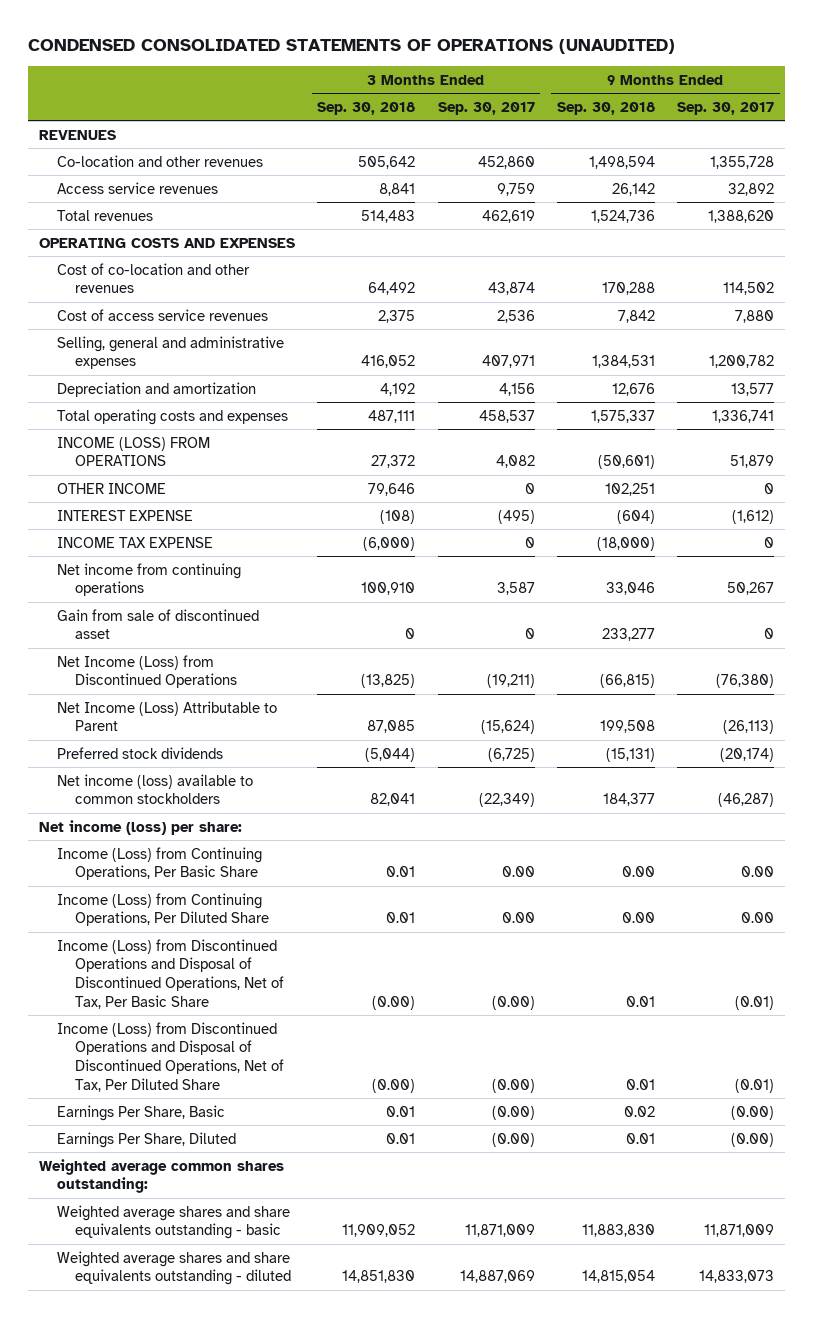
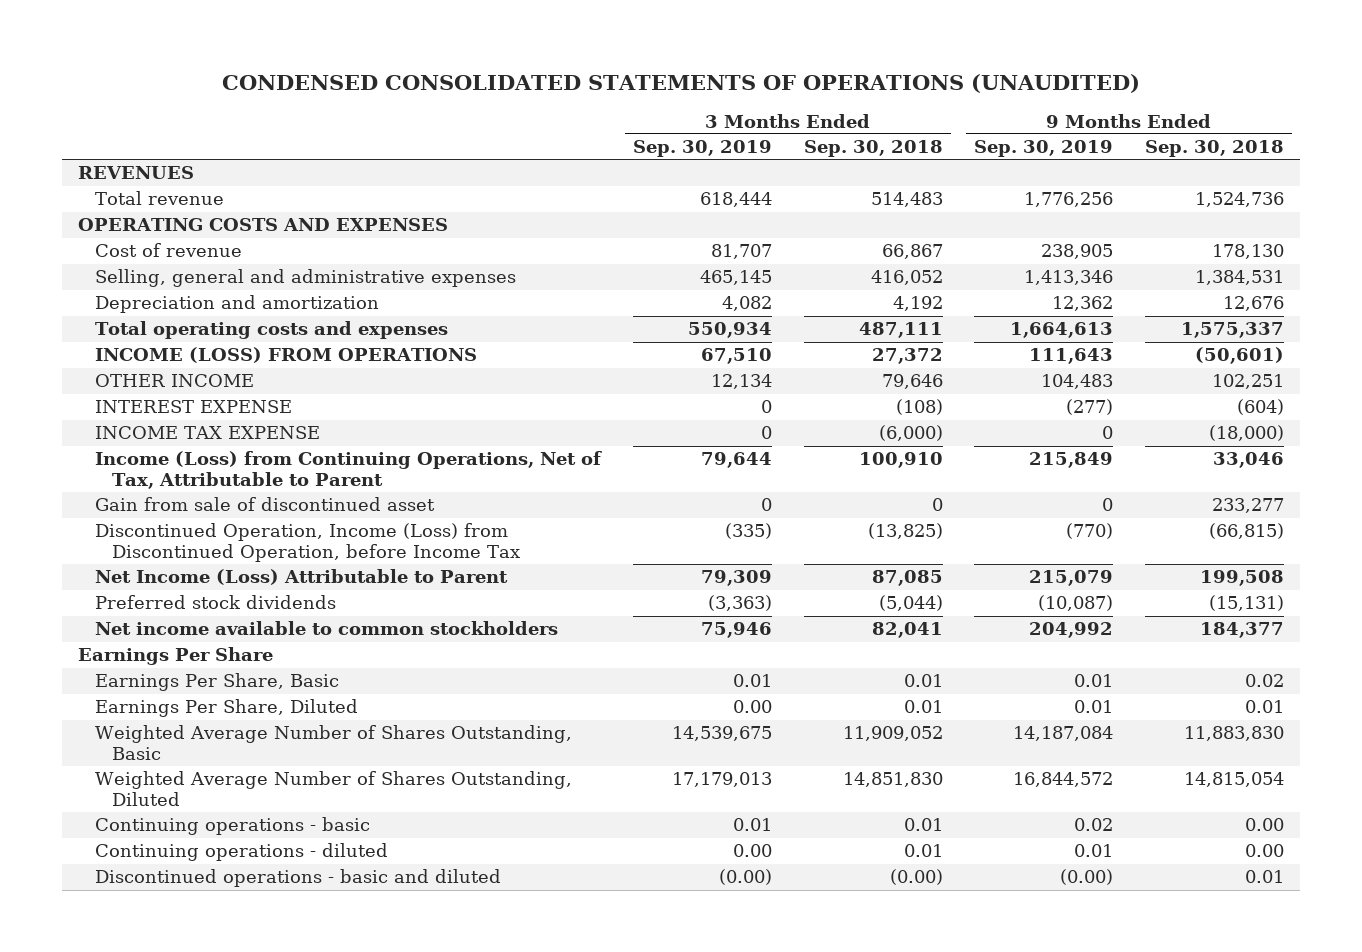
- | 3 Months Ended Sep. 30, 2018 | 3 Months Ended Sep. 30, 2017 | 9 Months Ended Sep. 30, 2018 | 9 Months Ended Sep. 30, 2017
+ | 3 Months Ended Sep. 30, 2019 | 3 Months Ended Sep. 30, 2018 | 9 Months Ended Sep. 30, 2019 | 9 Months Ended Sep. 30, 2018
- Co-location and other revenues | 505,642 | 452,860 | 1,498,594 | 1,355,728
- Access service revenues | 8,841 | 9,759 | 26,142 | 32,892
- Total revenues | 514,483 | 462,619 | 1,524,736 | 1,388,620
+ Total revenue | 618,444 | 514,483 | 1,776,256 | 1,524,736
- Cost of co-location and other revenues | 64,492 | 43,874 | 170,288 | 114,502
- Cost of access service revenues | 2,375 | 2,536 | 7,842 | 7,880
+ Cost of revenue | 81,707 | 66,867 | 238,905 | 178,130
- Net income from continuing operations | 100,910 | 3,587 | 33,046 | 50,267
+ Income (Loss) from Continuing Operations, Net of Tax, Attributable to Parent | 79,644 | 100,910 | 215,849 | 33,046
- Net Income (Loss) from Discontinued Operations | (13,825) | (19,211) | (66,815) | (76,380)
+ Discontinued Operation, Income (Loss) from Discontinued Operation, before Income Tax | (335) | (13,825) | (770) | (66,815)
- Net income (loss) available to common stockholders | 82,041 | (22,349) | 184,377 | (46,287)
- Net income (loss) per share:
- Income (Loss) from Continuing Operations, Per Basic Share | 0.01 | 0.00 | 0.00 | 0.00
- Income (Loss) from Continuing Operations, Per Diluted Share | 0.01 | 0.00 | 0.00 | 0.00
- Income (Loss) from Discontinued Operations and Disposal of Discontinued Operations, Net of Tax, Per Basic Share | (0.00) | (0.00) | 0.01 | (0.01)
- Income (Loss) from Discontinued Operations and Disposal of Discontinued Operations, Net of Tax, Per Diluted Share | (0.00) | (0.00) | 0.01 | (0.01)
+ Net income available to common stockholders | 75,946 | 82,041 | 204,992 | 184,377
+ Earnings Per Share
- Weighted average common shares outstanding:
- Weighted average shares and share equivalents outstanding - basic | 11,909,052 | 11,871,009 | 11,883,830 | 11,871,009
- Weighted average shares and share equivalents outstanding - diluted | 14,851,830 | 14,887,069 | 14,815,054 | 14,833,073
+ Weighted Average Number of Shares Outstanding, Basic | 14,539,675 | 11,909,052 | 14,187,084 | 11,883,830
+ Weighted Average Number of Shares Outstanding, Diluted | 17,179,013 | 14,851,830 | 16,844,572 | 14,815,054
+ Continuing operations - basic | 0.01 | 0.01 | 0.02 | 0.00
+ Continuing operations - diluted | 0.00 | 0.01 | 0.01 | 0.00
+ Discontinued operations - basic and diluted | (0.00) | (0.00) | (0.00) | 0.01

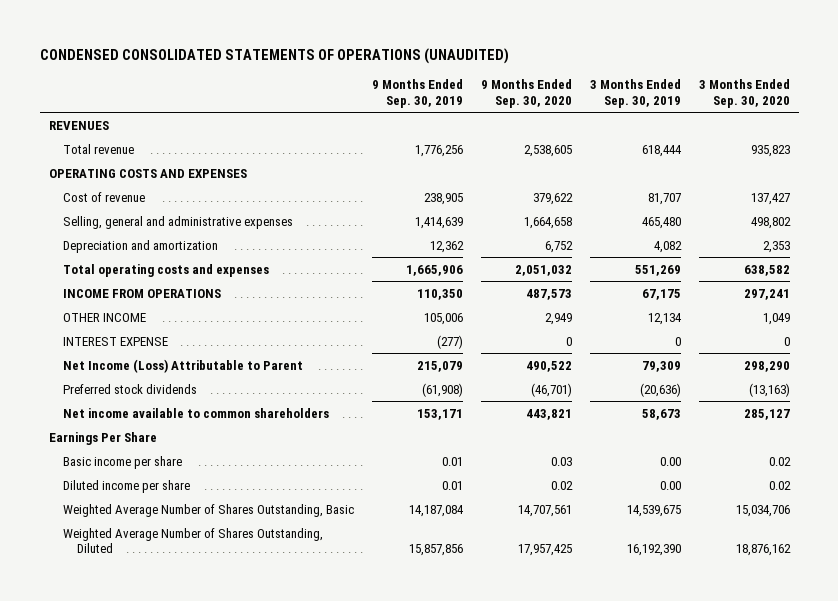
- | 3 Months Ended Sep. 30, 2019 | 3 Months Ended Sep. 30, 2018 | 9 Months Ended Sep. 30, 2019 | 9 Months Ended Sep. 30, 2018
+ | 9 Months Ended Sep. 30, 2019 | 9 Months Ended Sep. 30, 2020 | 3 Months Ended Sep. 30, 2019 | 3 Months Ended Sep. 30, 2020
- Selling, general and administrative expenses | 465,145 | 416,052 | 1,413,346 | 1,384,531
+ Selling, general and administrative expenses | 1,414,639 | 1,664,658 | 465,480 | 498,802
- Total operating costs and expenses | 550,934 | 487,111 | 1,664,613 | 1,575,337
- INCOME (LOSS) FROM OPERATIONS | 67,510 | 27,372 | 111,643 | (50,601)
- OTHER INCOME | 12,134 | 79,646 | 104,483 | 102,251
+ Total operating costs and expenses | 1,665,906 | 2,051,032 | 551,269 | 638,582
+ INCOME FROM OPERATIONS | 110,350 | 487,573 | 67,175 | 297,241
+ OTHER INCOME | 105,006 | 2,949 | 12,134 | 1,049
- INCOME TAX EXPENSE | 0 | (6,000) | 0 | (18,000)
- Income (Loss) from Continuing Operations, Net of Tax, Attributable to Parent | 79,644 | 100,910 | 215,849 | 33,046
- Gain from sale of discontinued asset | 0 | 0 | 0 | 233,277
- Discontinued Operation, Income (Loss) from Discontinued Operation, before Income Tax | (335) | (13,825) | (770) | (66,815)
- Preferred stock dividends | (3,363) | (5,044) | (10,087) | (15,131)
- Net income available to common stockholders | 75,946 | 82,041 | 204,992 | 184,377
+ Preferred stock dividends | (61,908) | (46,701) | (20,636) | (13,163)
+ Net income available to common shareholders | 153,171 | 443,821 | 58,673 | 285,127
- Earnings Per Share, Basic | 0.01 | 0.01 | 0.01 | 0.02
- Earnings Per Share, Diluted | 0.00 | 0.01 | 0.01 | 0.01
+ Basic income per share | 0.01 | 0.03 | 0.00 | 0.02
+ Diluted income per share | 0.01 | 0.02 | 0.00 | 0.02
- Weighted Average Number of Shares Outstanding, Diluted | 17,179,013 | 14,851,830 | 16,844,572 | 14,815,054
- Continuing operations - basic | 0.01 | 0.01 | 0.02 | 0.00
- Continuing operations - diluted | 0.00 | 0.01 | 0.01 | 0.00
- Discontinued operations - basic and diluted | (0.00) | (0.00) | (0.00) | 0.01
+ Weighted Average Number of Shares Outstanding, Diluted | 15,857,856 | 17,957,425 | 16,192,390 | 18,876,162

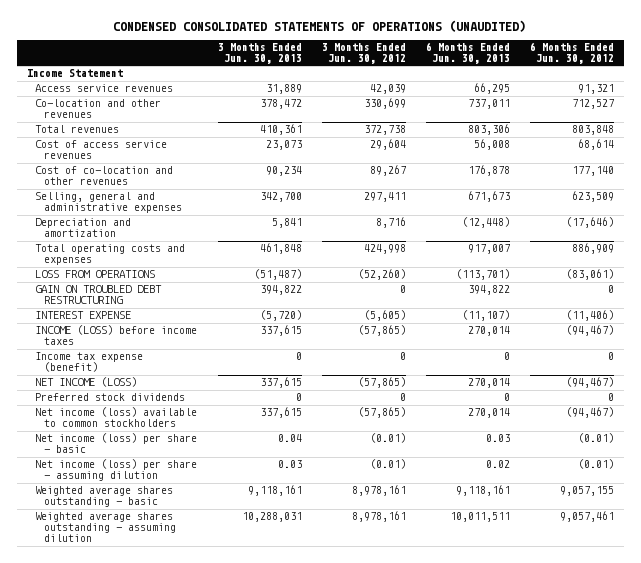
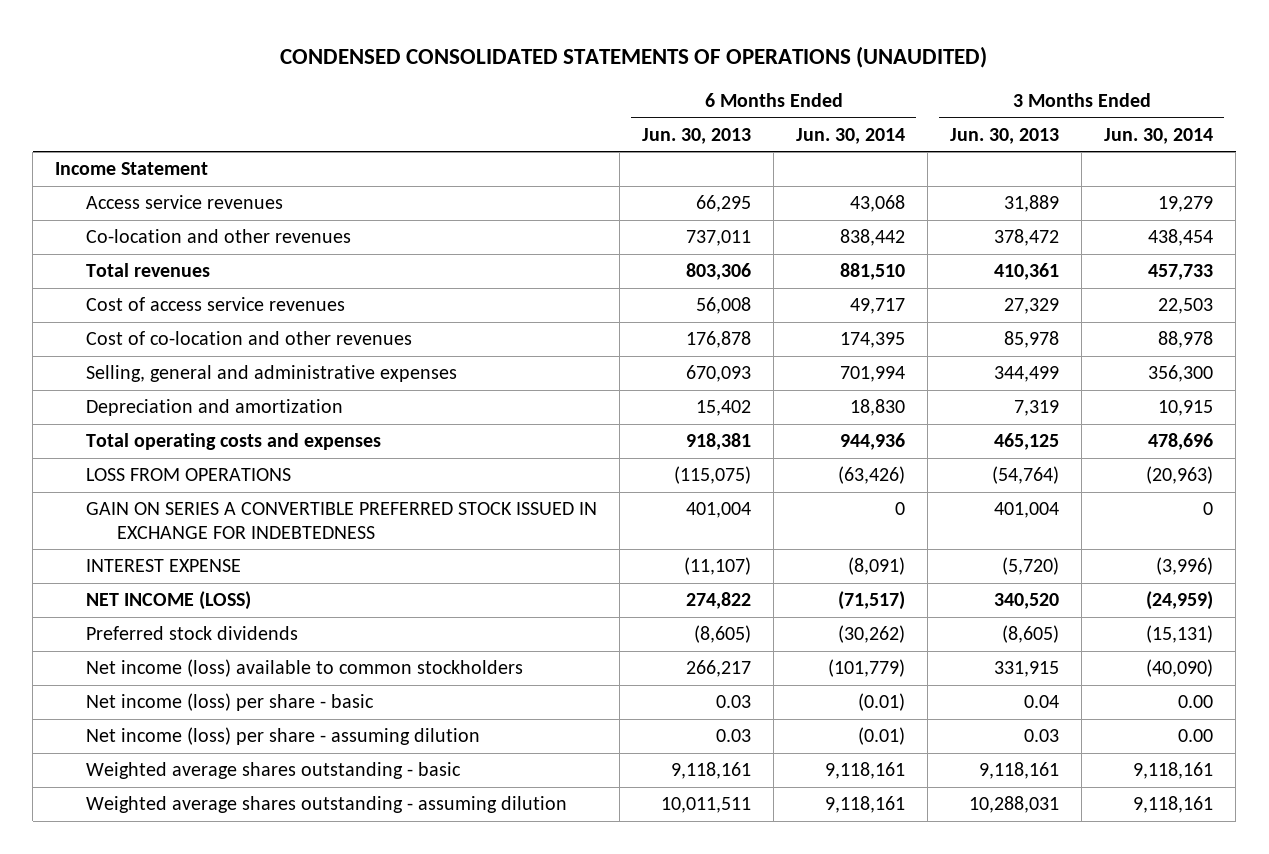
- | 3 Months Ended Jun. 30, 2013 | 3 Months Ended Jun. 30, 2012 | 6 Months Ended Jun. 30, 2013 | 6 Months Ended Jun. 30, 2012
+ | 6 Months Ended Jun. 30, 2013 | 6 Months Ended Jun. 30, 2014 | 3 Months Ended Jun. 30, 2013 | 3 Months Ended Jun. 30, 2014
- Cost of access service revenues | 23,073 | 29,604 | 56,008 | 68,614
- Cost of co-location and other revenues | 90,234 | 89,267 | 176,878 | 177,140
- Selling, general and administrative expenses | 342,700 | 297,411 | 671,673 | 623,509
- Depreciation and amortization | 5,841 | 8,716 | (12,448) | (17,646)
- Total operating costs and expenses | 461,848 | 424,998 | 917,007 | 886,909
- LOSS FROM OPERATIONS | (51,487) | (52,260) | (113,701) | (83,061)
- GAIN ON TROUBLED DEBT RESTRUCTURING | 394,822 | 0 | 394,822 | 0
+ Cost of access service revenues | 56,008 | 49,717 | 27,329 | 22,503
+ Cost of co-location and other revenues | 176,878 | 174,395 | 85,978 | 88,978
+ Selling, general and administrative expenses | 670,093 | 701,994 | 344,499 | 356,300
+ Depreciation and amortization | 15,402 | 18,830 | 7,319 | 10,915
+ Total operating costs and expenses | 918,381 | 944,936 | 465,125 | 478,696
+ LOSS FROM OPERATIONS | (115,075) | (63,426) | (54,764) | (20,963)
+ GAIN ON SERIES A CONVERTIBLE PREFERRED STOCK ISSUED IN EXCHANGE FOR INDEBTEDNESS | 401,004 | 0 | 401,004 | 0
- INCOME (LOSS) before income taxes | 337,615 | (57,865) | 270,014 | (94,467)
- Income tax expense (benefit) | 0 | 0 | 0 | 0
- NET INCOME (LOSS) | 337,615 | (57,865) | 270,014 | (94,467)
- Preferred stock dividends | 0 | 0 | 0 | 0
- Net income (loss) available to common stockholders | 337,615 | (57,865) | 270,014 | (94,467)
+ NET INCOME (LOSS) | 274,822 | (71,517) | 340,520 | (24,959)
+ Preferred stock dividends | (8,605) | (30,262) | (8,605) | (15,131)
+ Net income (loss) available to common stockholders | 266,217 | (101,779) | 331,915 | (40,090)
- Net income (loss) per share - assuming dilution | 0.03 | (0.01) | 0.02 | (0.01)
+ Net income (loss) per share - assuming dilution | 0.03 | (0.01) | 0.03 | 0.00

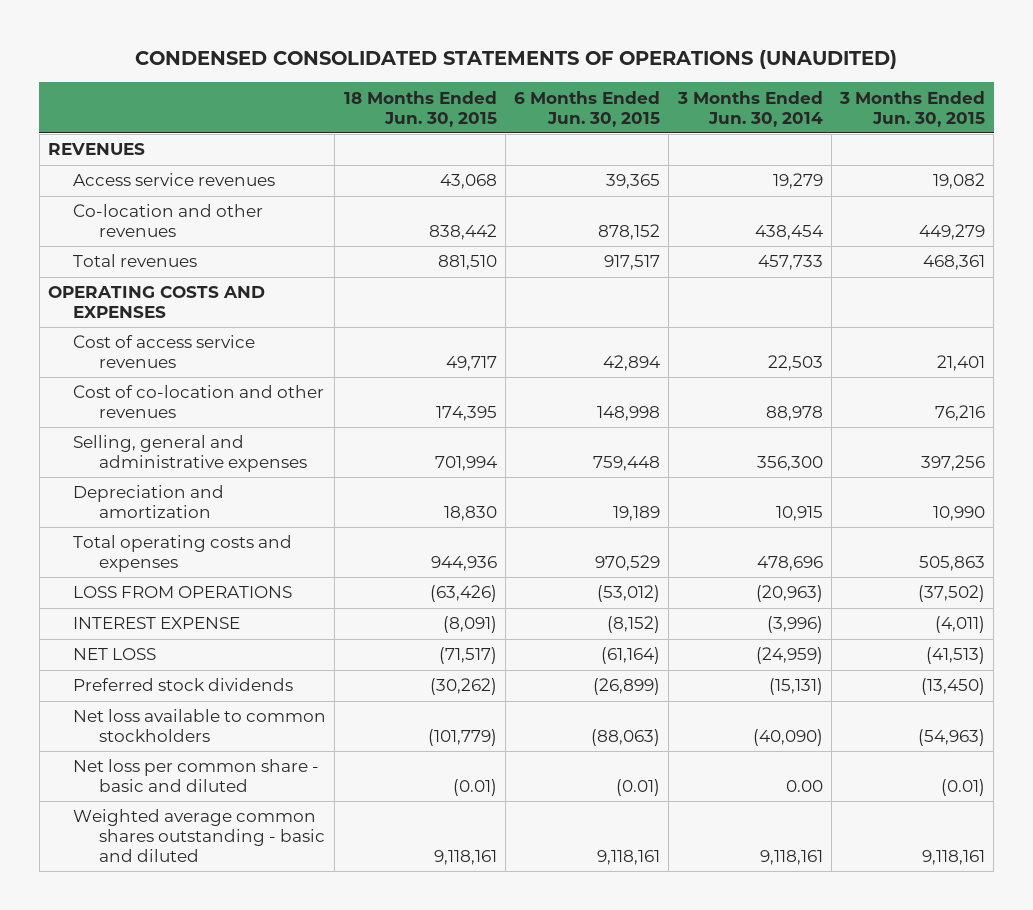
- | 6 Months Ended Jun. 30, 2013 | 6 Months Ended Jun. 30, 2014 | 3 Months Ended Jun. 30, 2013 | 3 Months Ended Jun. 30, 2014
+ | 18 Months Ended Jun. 30, 2015 | 6 Months Ended Jun. 30, 2015 | 3 Months Ended Jun. 30, 2014 | 3 Months Ended Jun. 30, 2015
- Income Statement
+ REVENUES
+ OPERATING COSTS AND EXPENSES
- GAIN ON SERIES A CONVERTIBLE PREFERRED STOCK ISSUED IN EXCHANGE FOR INDEBTEDNESS | 401,004 | 0 | 401,004 | 0
- NET INCOME (LOSS) | 274,822 | (71,517) | 340,520 | (24,959)
+ NET LOSS | (71,517) | (61,164) | (24,959) | (41,513)
- Net income (loss) available to common stockholders | 266,217 | (101,779) | 331,915 | (40,090)
- Net income (loss) per share - basic | 0.03 | (0.01) | 0.04 | 0.00
- Net income (loss) per share - assuming dilution | 0.03 | (0.01) | 0.03 | 0.00
- Weighted average shares outstanding - basic | 9,118,161 | 9,118,161 | 9,118,161 | 9,118,161
- Weighted average shares outstanding - assuming dilution | 10,011,511 | 9,118,161 | 10,288,031 | 9,118,161
+ Net loss available to common stockholders | (101,779) | (88,063) | (40,090) | (54,963)
+ Net loss per common share - basic and diluted | (0.01) | (0.01) | 0.00 | (0.01)
+ Weighted average common shares outstanding - basic and diluted | 9,118,161 | 9,118,161 | 9,118,161 | 9,118,161

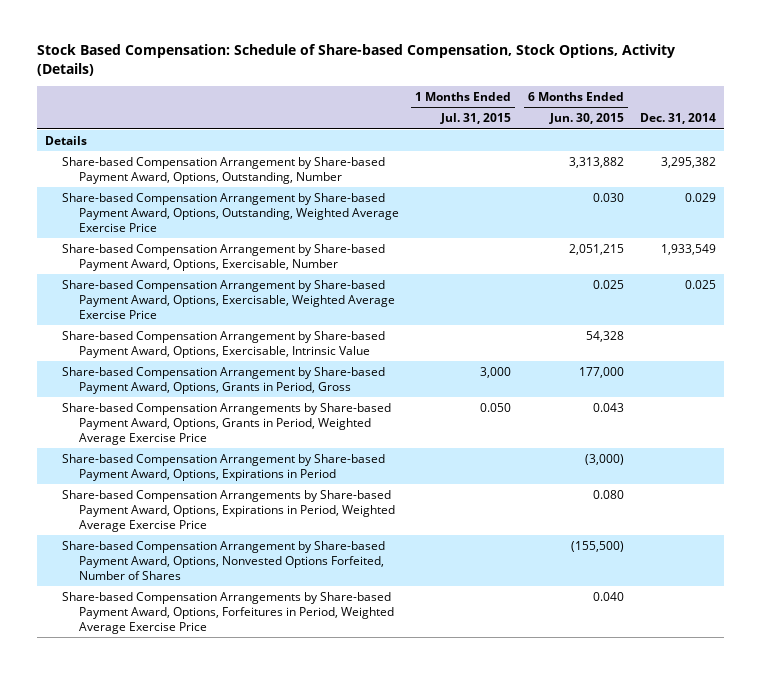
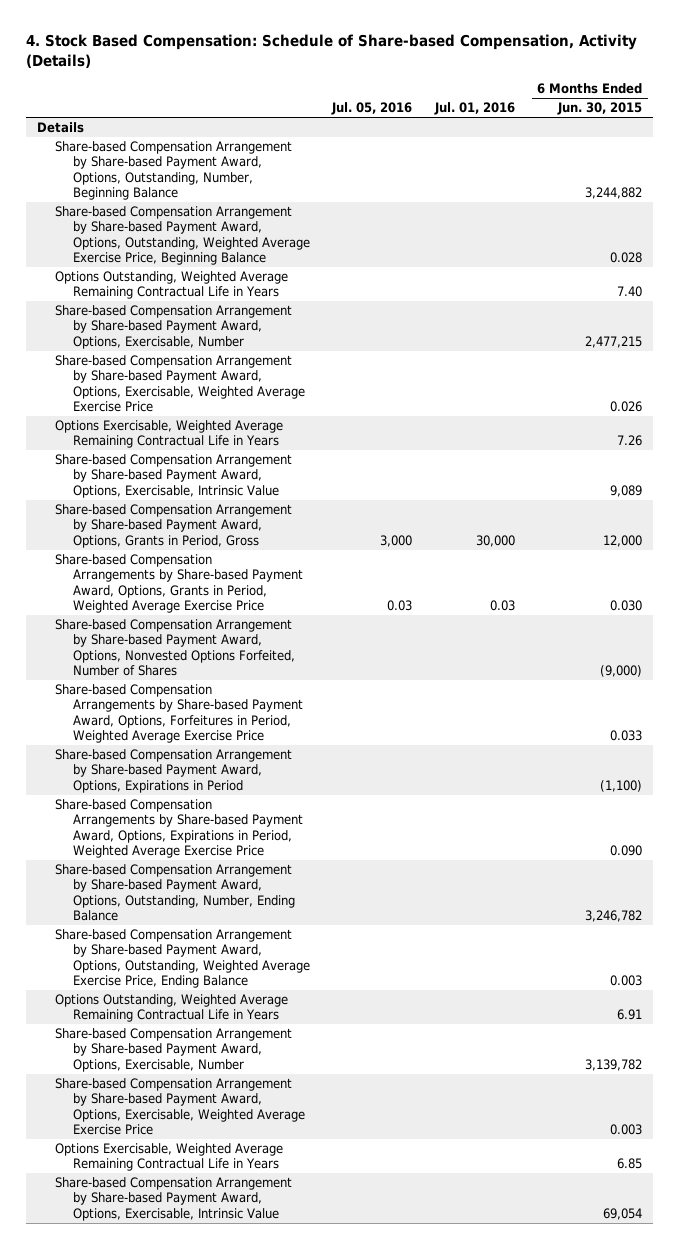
- Stock Based Compensation: Schedule of Share-based Compensation, Stock Options, Activity (Details)
+ 4. Stock Based Compensation: Schedule of Share-based Compensation, Activity (Details)
- | 1 Months Ended Jul. 31, 2015 | 6 Months Ended Jun. 30, 2015 | Dec. 31, 2014
+ | Jul. 05, 2016 | Jul. 01, 2016 | 6 Months Ended Jun. 30, 2015
- Share-based Compensation Arrangement by Share-based Payment Award, Options, Outstanding, Number | | 3,313,882 | 3,295,382
- Share-based Compensation Arrangement by Share-based Payment Award, Options, Outstanding, Weighted Average Exercise Price | | 0.030 | 0.029
- Share-based Compensation Arrangement by Share-based Payment Award, Options, Exercisable, Number | | 2,051,215 | 1,933,549
- Share-based Compensation Arrangement by Share-based Payment Award, Options, Exercisable, Weighted Average Exercise Price | | 0.025 | 0.025
- Share-based Compensation Arrangement by Share-based Payment Award, Options, Exercisable, Intrinsic Value | | 54,328 |
- Share-based Compensation Arrangement by Share-based Payment Award, Options, Grants in Period, Gross | 3,000 | 177,000 |
- Share-based Compensation Arrangements by Share-based Payment Award, Options, Grants in Period, Weighted Average Exercise Price | 0.050 | 0.043 |
- Share-based Compensation Arrangement by Share-based Payment Award, Options, Expirations in Period | | (3,000) |
- Share-based Compensation Arrangements by Share-based Payment Award, Options, Expirations in Period, Weighted Average Exercise Price | | 0.080 |
- Share-based Compensation Arrangement by Share-based Payment Award, Options, Nonvested Options Forfeited, Number of Shares | | (155,500) |
- Share-based Compensation Arrangements by Share-based Payment Award, Options, Forfeitures in Period, Weighted Average Exercise Price | | 0.040 |
+ Share-based Compensation Arrangement by Share-based Payment Award, Options, Outstanding, Number, Beginning Balance | | | 3,244,882
+ Share-based Compensation Arrangement by Share-based Payment Award, Options, Outstanding, Weighted Average Exercise Price, Beginning Balance | | | 0.028
+ Options Outstanding, Weighted Average Remaining Contractual Life in Years | | | 7.40
+ Share-based Compensation Arrangement by Share-based Payment Award, Options, Exercisable, Number | | | 2,477,215
+ Share-based Compensation Arrangement by Share-based Payment Award, Options, Exercisable, Weighted Average Exercise Price | | | 0.026
+ Options Exercisable, Weighted Average Remaining Contractual Life in Years | | | 7.26
+ Share-based Compensation Arrangement by Share-based Payment Award, Options, Exercisable, Intrinsic Value | | | 9,089
+ Share-based Compensation Arrangement by Share-based Payment Award, Options, Grants in Period, Gross | 3,000 | 30,000 | 12,000
+ Share-based Compensation Arrangements by Share-based Payment Award, Options, Grants in Period, Weighted Average Exercise Price | 0.03 | 0.03 | 0.030
+ Share-based Compensation Arrangement by Share-based Payment Award, Options, Nonvested Options Forfeited, Number of Shares | | | (9,000)
+ Share-based Compensation Arrangements by Share-based Payment Award, Options, Forfeitures in Period, Weighted Average Exercise Price | | | 0.033
+ Share-based Compensation Arrangement by Share-based Payment Award, Options, Expirations in Period | | | (1,100)
+ Share-based Compensation Arrangements by Share-based Payment Award, Options, Expirations in Period, Weighted Average Exercise Price | | | 0.090
+ Share-based Compensation Arrangement by Share-based Payment Award, Options, Outstanding, Number, Ending Balance | | | 3,246,782
+ Share-based Compensation Arrangement by Share-based Payment Award, Options, Outstanding, Weighted Average Exercise Price, Ending Balance | | | 0.003
+ Options Outstanding, Weighted Average Remaining Contractual Life in Years | | | 6.91
+ Share-based Compensation Arrangement by Share-based Payment Award, Options, Exercisable, Number | | | 3,139,782
+ Share-based Compensation Arrangement by Share-based Payment Award, Options, Exercisable, Weighted Average Exercise Price | | | 0.003
+ Options Exercisable, Weighted Average Remaining Contractual Life in Years | | | 6.85
+ Share-based Compensation Arrangement by Share-based Payment Award, Options, Exercisable, Intrinsic Value | | | 69,054

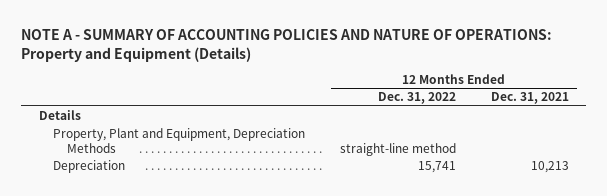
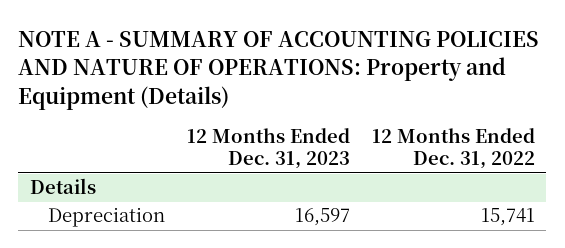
- | 12 Months Ended Dec. 31, 2022 | 12 Months Ended Dec. 31, 2021
+ | 12 Months Ended Dec. 31, 2023 | 12 Months Ended Dec. 31, 2022
- Property, Plant and Equipment, Depreciation Methods | straight-line method |

